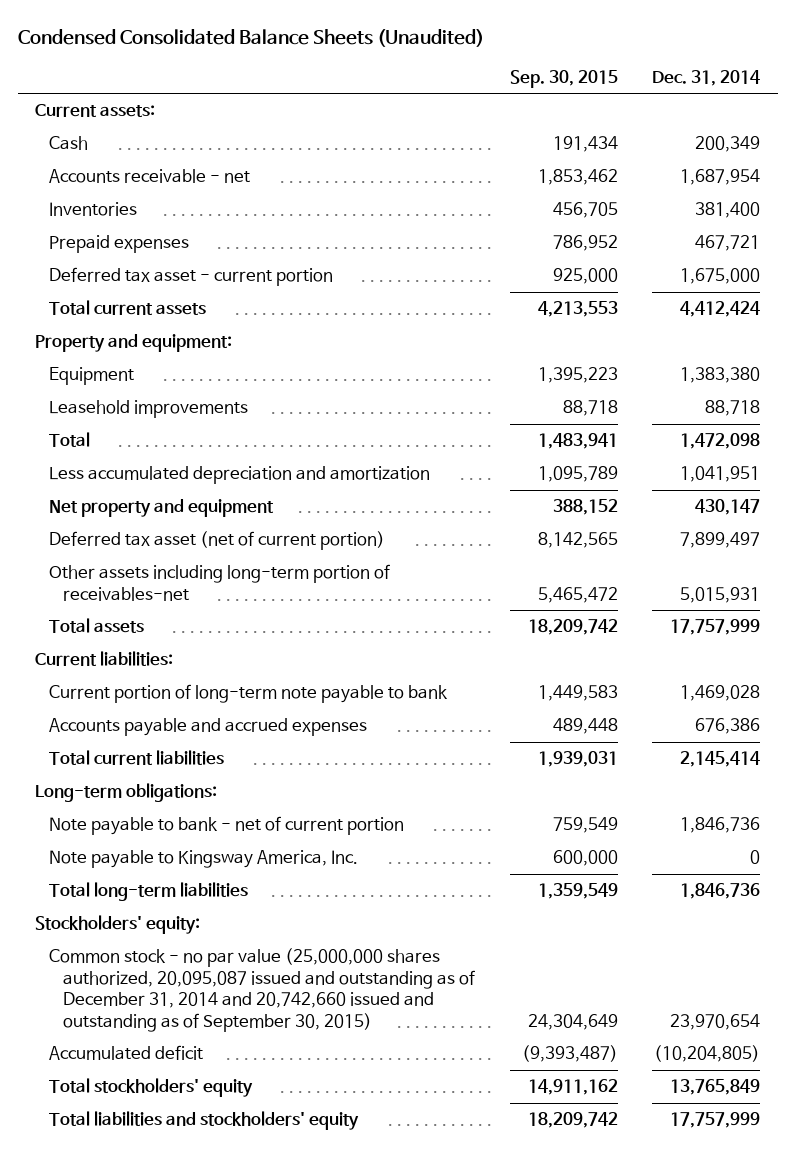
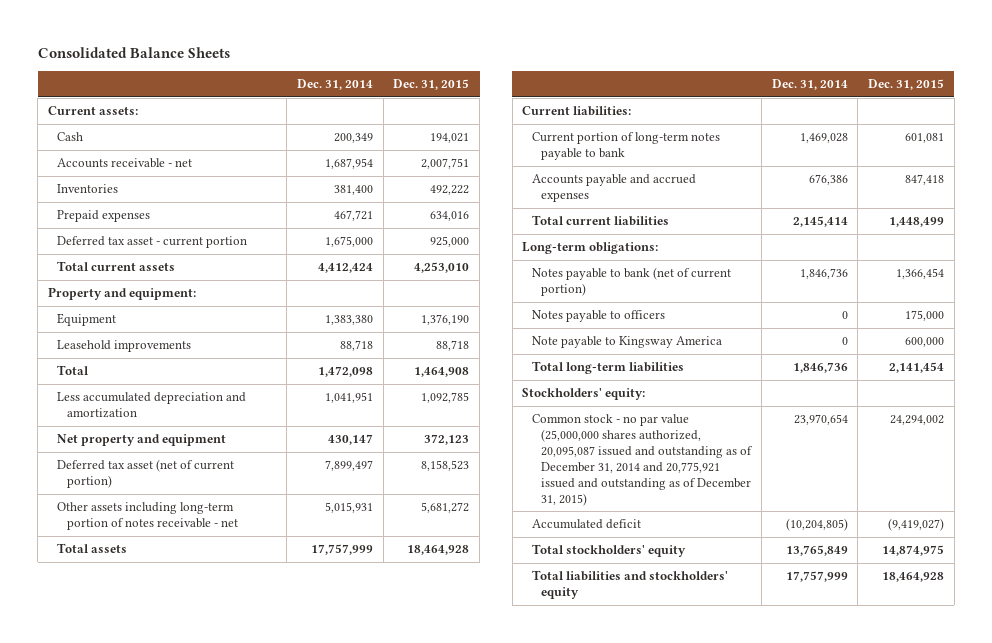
- Condensed Consolidated Balance Sheets (Unaudited)
+ Consolidated Balance Sheets
- | Sep. 30, 2015 | Dec. 31, 2014
+ | Dec. 31, 2014 | Dec. 31, 2015
- Other assets including long-term portion of receivables-net | 5,465,472 | 5,015,931
+ Other assets including long-term portion of notes receivable - net | 5,015,931 | 5,681,272
- Current portion of long-term note payable to bank | 1,449,583 | 1,469,028
+ Current portion of long-term notes payable to bank | 1,469,028 | 601,081
- Note payable to bank - net of current portion | 759,549 | 1,846,736
- Note payable to Kingsway America, Inc. | 600,000 | 0
+ Notes payable to bank (net of current portion) | 1,846,736 | 1,366,454
+ Notes payable to officers | 0 | 175,000
+ Note payable to Kingsway America | 0 | 600,000
- Common stock - no par value (25,000,000 shares authorized, 20,095,087 issued and outstanding as of December 31, 2014 and 20,742,660 issued and outstanding as of September 30, 2015) | 24,304,649 | 23,970,654
+ Common stock - no par value (25,000,000 shares authorized, 20,095,087 issued and outstanding as of December 31, 2014 and 20,775,921 issued and outstanding as of December 31, 2015) | 23,970,654 | 24,294,002

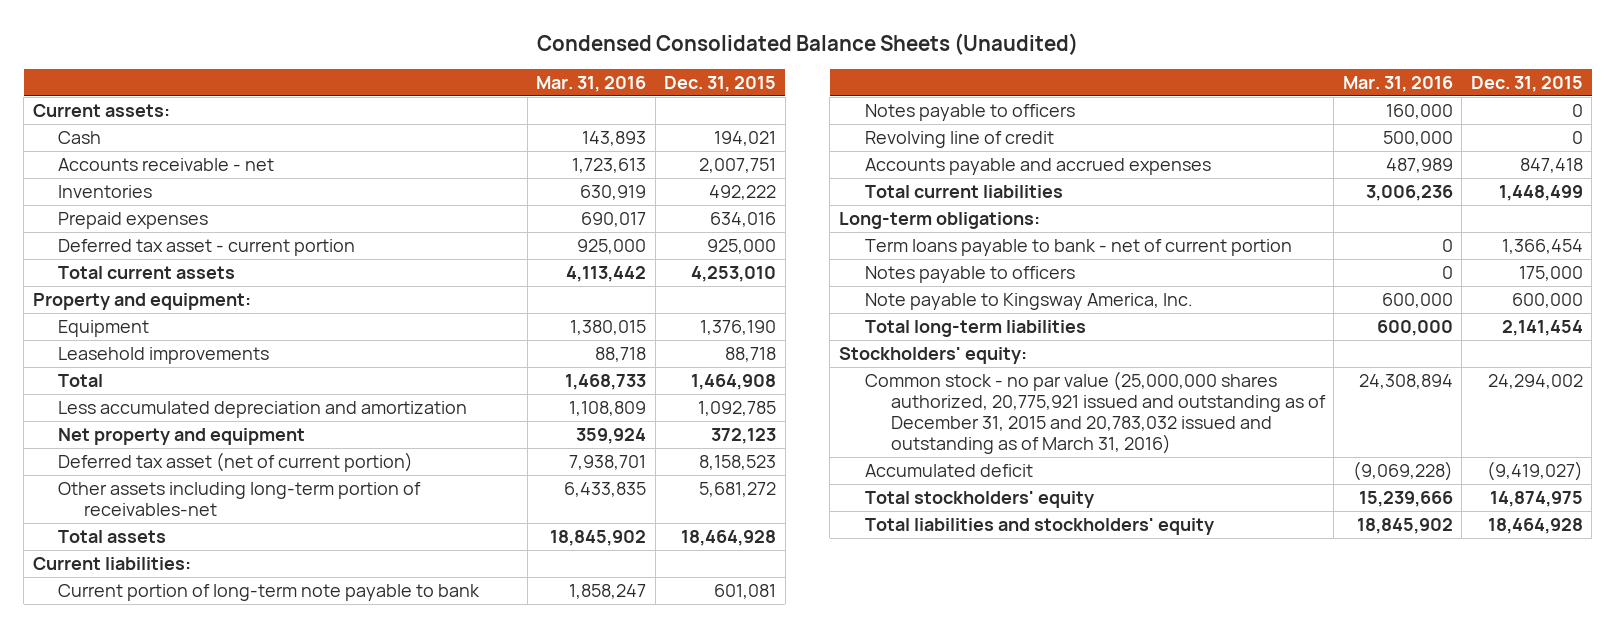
- Consolidated Balance Sheets
+ Condensed Consolidated Balance Sheets (Unaudited)
- | Dec. 31, 2014 | Dec. 31, 2015
+ | Mar. 31, 2016 | Dec. 31, 2015
- Other assets including long-term portion of notes receivable - net | 5,015,931 | 5,681,272
+ Other assets including long-term portion of receivables-net | 6,433,835 | 5,681,272
- Current portion of long-term notes payable to bank | 1,469,028 | 601,081
+ Current portion of long-term note payable to bank | 1,858,247 | 601,081
+ Notes payable to officers | 160,000 | 0
+ Revolving line of credit | 500,000 | 0
- Notes payable to bank (net of current portion) | 1,846,736 | 1,366,454
+ Term loans payable to bank - net of current portion | 0 | 1,366,454
- Note payable to Kingsway America | 0 | 600,000
+ Note payable to Kingsway America, Inc. | 600,000 | 600,000
- Common stock - no par value (25,000,000 shares authorized, 20,095,087 issued and outstanding as of December 31, 2014 and 20,775,921 issued and outstanding as of December 31, 2015) | 23,970,654 | 24,294,002
+ Common stock - no par value (25,000,000 shares authorized, 20,775,921 issued and outstanding as of December 31, 2015 and 20,783,032 issued and outstanding as of March 31, 2016) | 24,308,894 | 24,294,002

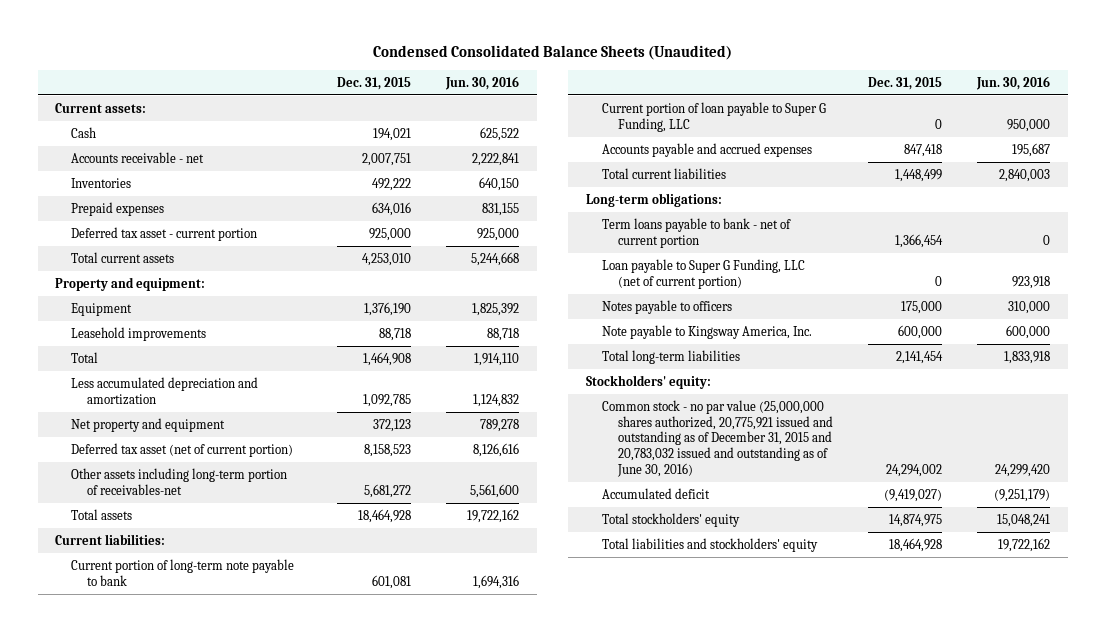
- | Mar. 31, 2016 | Dec. 31, 2015
+ | Dec. 31, 2015 | Jun. 30, 2016
- Notes payable to officers | 160,000 | 0
- Revolving line of credit | 500,000 | 0
+ Current portion of loan payable to Super G Funding, LLC | 0 | 950,000
+ Loan payable to Super G Funding, LLC (net of current portion) | 0 | 923,918
- Common stock - no par value (25,000,000 shares authorized, 20,775,921 issued and outstanding as of December 31, 2015 and 20,783,032 issued and outstanding as of March 31, 2016) | 24,308,894 | 24,294,002
+ Common stock - no par value (25,000,000 shares authorized, 20,775,921 issued and outstanding as of December 31, 2015 and 20,783,032 issued and outstanding as of June 30, 2016) | 24,294,002 | 24,299,420

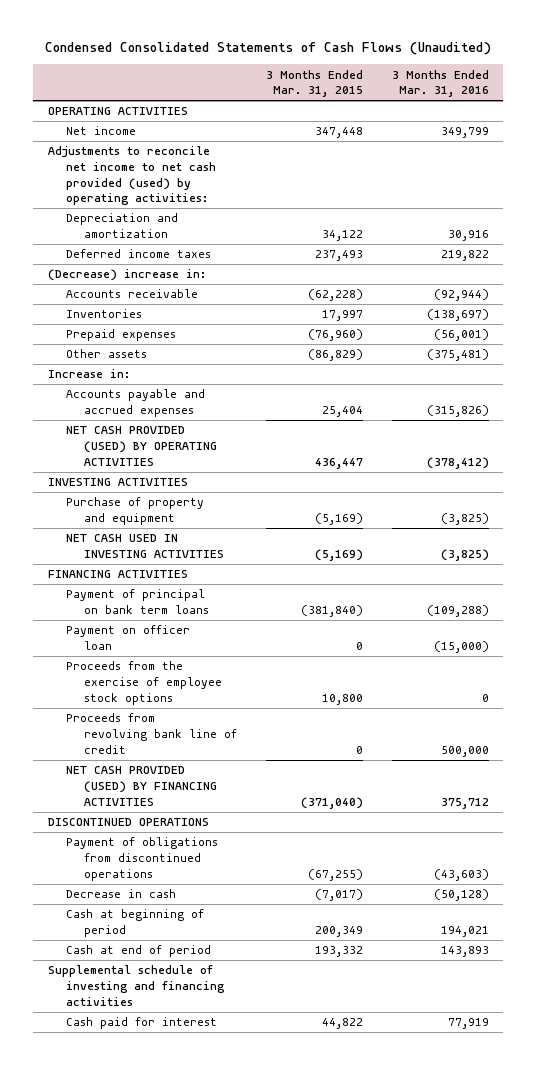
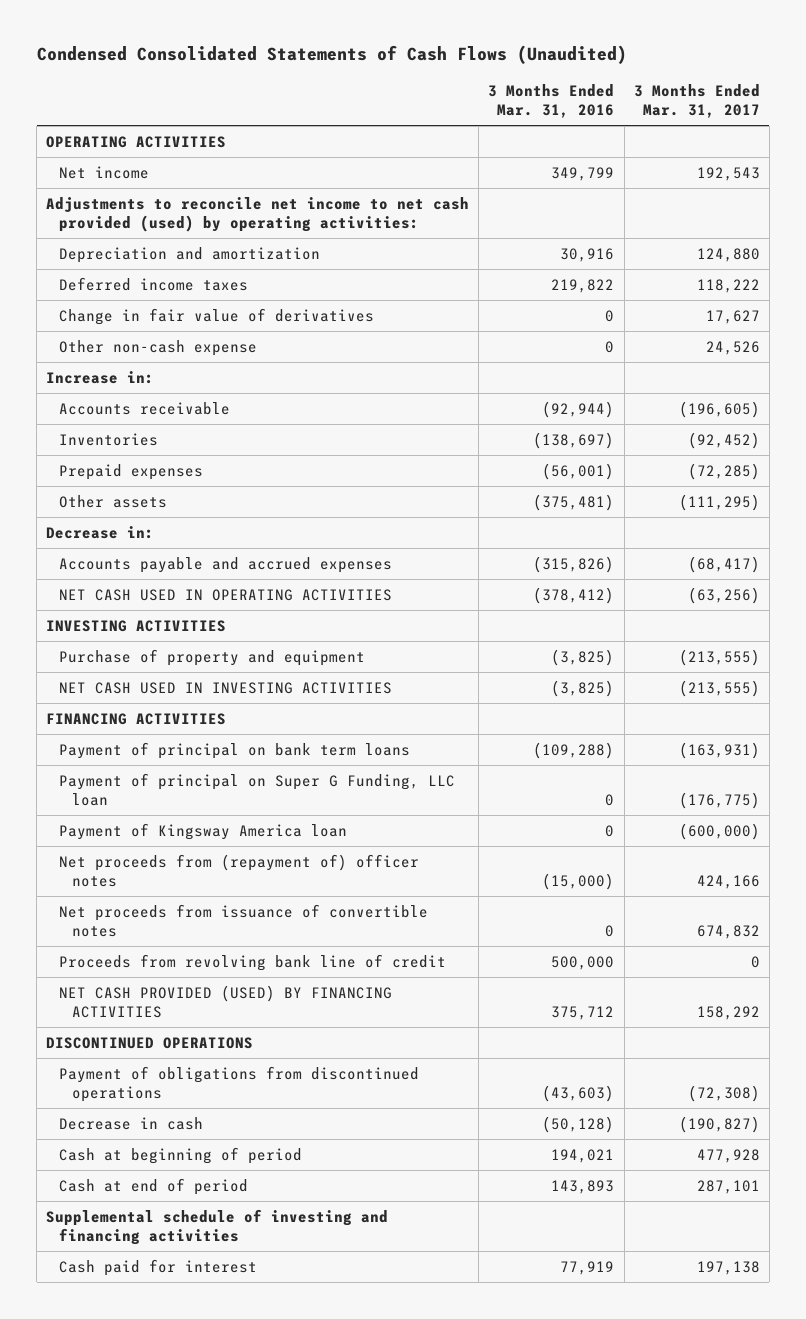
- | 3 Months Ended Mar. 31, 2015 | 3 Months Ended Mar. 31, 2016
+ | 3 Months Ended Mar. 31, 2016 | 3 Months Ended Mar. 31, 2017
- (Decrease) increase in:
+ Change in fair value of derivatives | 0 | 17,627
+ Other non-cash expense | 0 | 24,526
moved up: Increase in:
+ Decrease in:
- NET CASH PROVIDED (USED) BY OPERATING ACTIVITIES | 436,447 | (378,412)
+ NET CASH USED IN OPERATING ACTIVITIES | (378,412) | (63,256)
- Payment on officer loan | 0 | (15,000)
- Proceeds from the exercise of employee stock options | 10,800 | 0
+ Payment of principal on Super G Funding, LLC loan | 0 | (176,775)
+ Payment of Kingsway America loan | 0 | (600,000)
+ Net proceeds from (repayment of) officer notes | (15,000) | 424,166
+ Net proceeds from issuance of convertible notes | 0 | 674,832

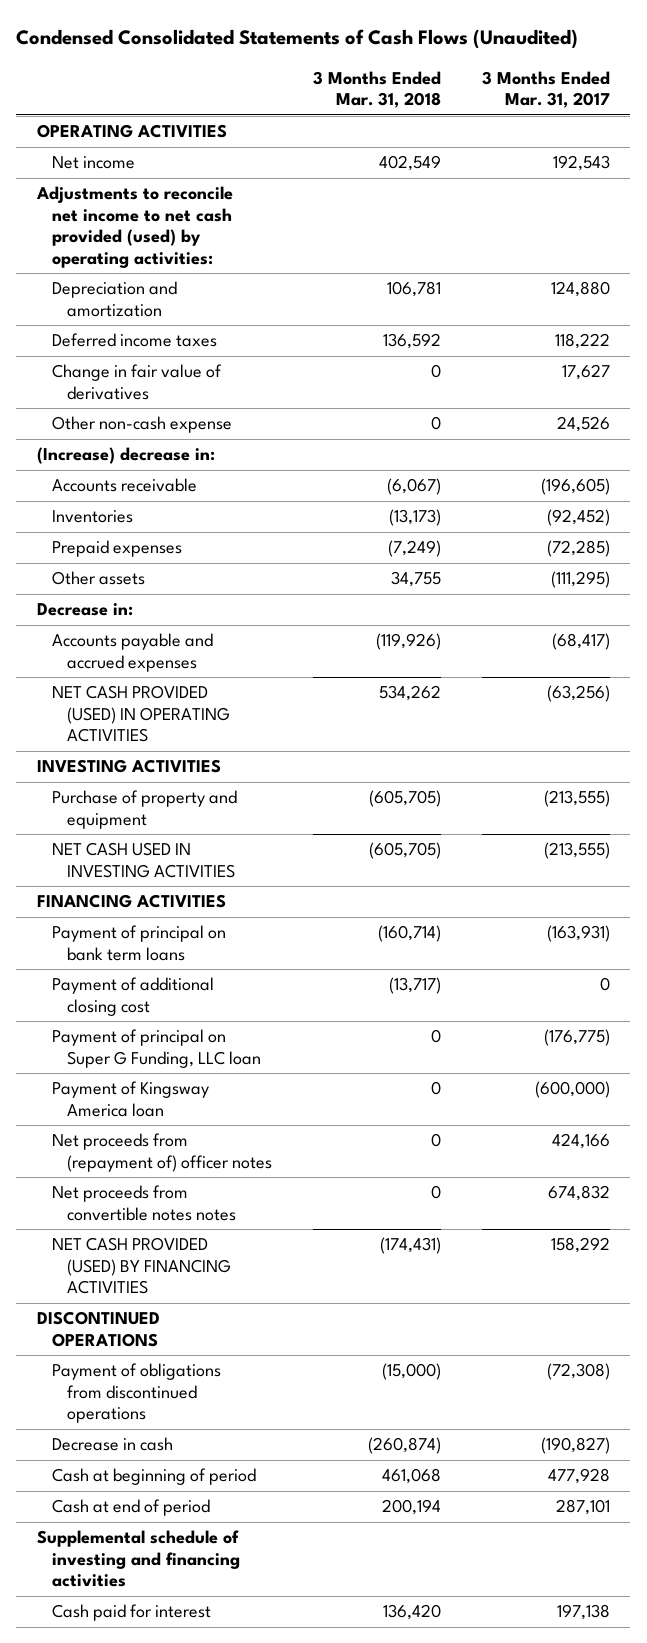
- | 3 Months Ended Mar. 31, 2016 | 3 Months Ended Mar. 31, 2017
+ | 3 Months Ended Mar. 31, 2018 | 3 Months Ended Mar. 31, 2017
- Increase in:
+ (Increase) decrease in:
- NET CASH USED IN OPERATING ACTIVITIES | (378,412) | (63,256)
+ NET CASH PROVIDED (USED) IN OPERATING ACTIVITIES | 534,262 | (63,256)
+ Payment of additional closing cost | (13,717) | 0
- Net proceeds from issuance of convertible notes | 0 | 674,832
- Proceeds from revolving bank line of credit | 500,000 | 0
+ Net proceeds from convertible notes notes | 0 | 674,832

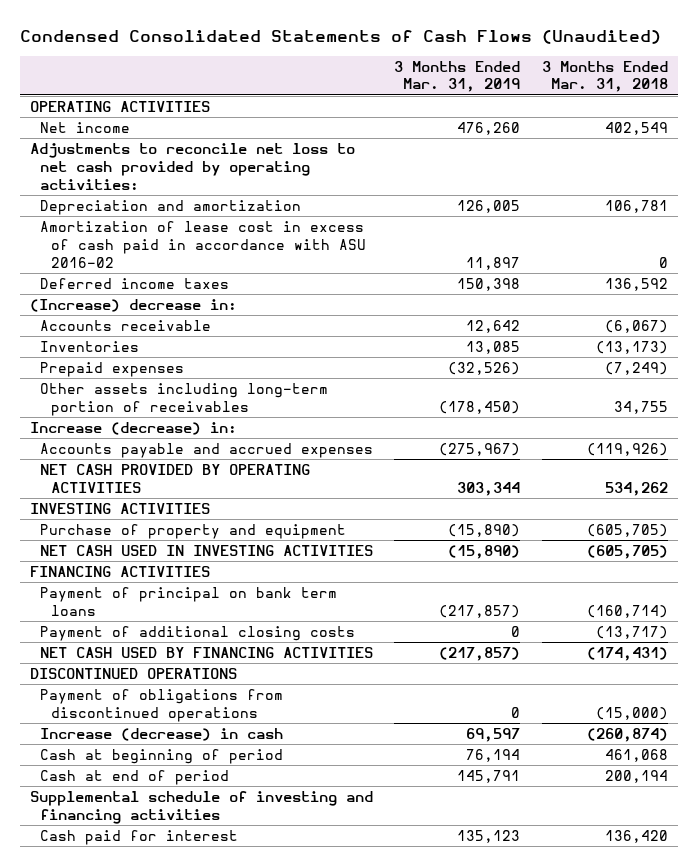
- | 3 Months Ended Mar. 31, 2018 | 3 Months Ended Mar. 31, 2017
+ | 3 Months Ended Mar. 31, 2019 | 3 Months Ended Mar. 31, 2018
- Adjustments to reconcile net income to net cash provided (used) by operating activities:
+ Adjustments to reconcile net loss to net cash provided by operating activities:
+ Amortization of lease cost in excess of cash paid in accordance with ASU 2016-02 | 11,897 | 0
- Change in fair value of derivatives | 0 | 17,627
- Other non-cash expense | 0 | 24,526
- Other assets | 34,755 | (111,295)
- Decrease in:
+ Other assets including long-term portion of receivables | (178,450) | 34,755
+ Increase (decrease) in:
- NET CASH PROVIDED (USED) IN OPERATING ACTIVITIES | 534,262 | (63,256)
+ NET CASH PROVIDED BY OPERATING ACTIVITIES | 303,344 | 534,262
- Payment of additional closing cost | (13,717) | 0
- Payment of principal on Super G Funding, LLC loan | 0 | (176,775)
- Payment of Kingsway America loan | 0 | (600,000)
- Net proceeds from (repayment of) officer notes | 0 | 424,166
- Net proceeds from convertible notes notes | 0 | 674,832
- NET CASH PROVIDED (USED) BY FINANCING ACTIVITIES | (174,431) | 158,292
+ Payment of additional closing costs | 0 | (13,717)
+ NET CASH USED BY FINANCING ACTIVITIES | (217,857) | (174,431)
- Decrease in cash | (260,874) | (190,827)
+ Increase (decrease) in cash | 69,597 | (260,874)

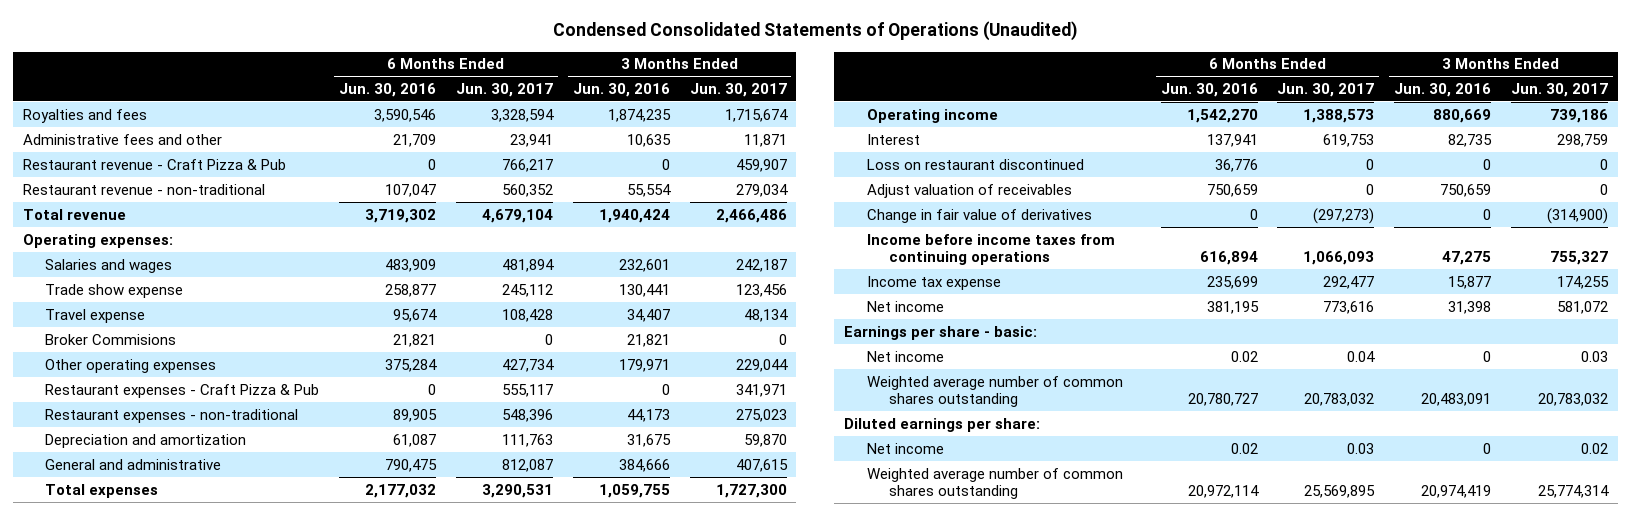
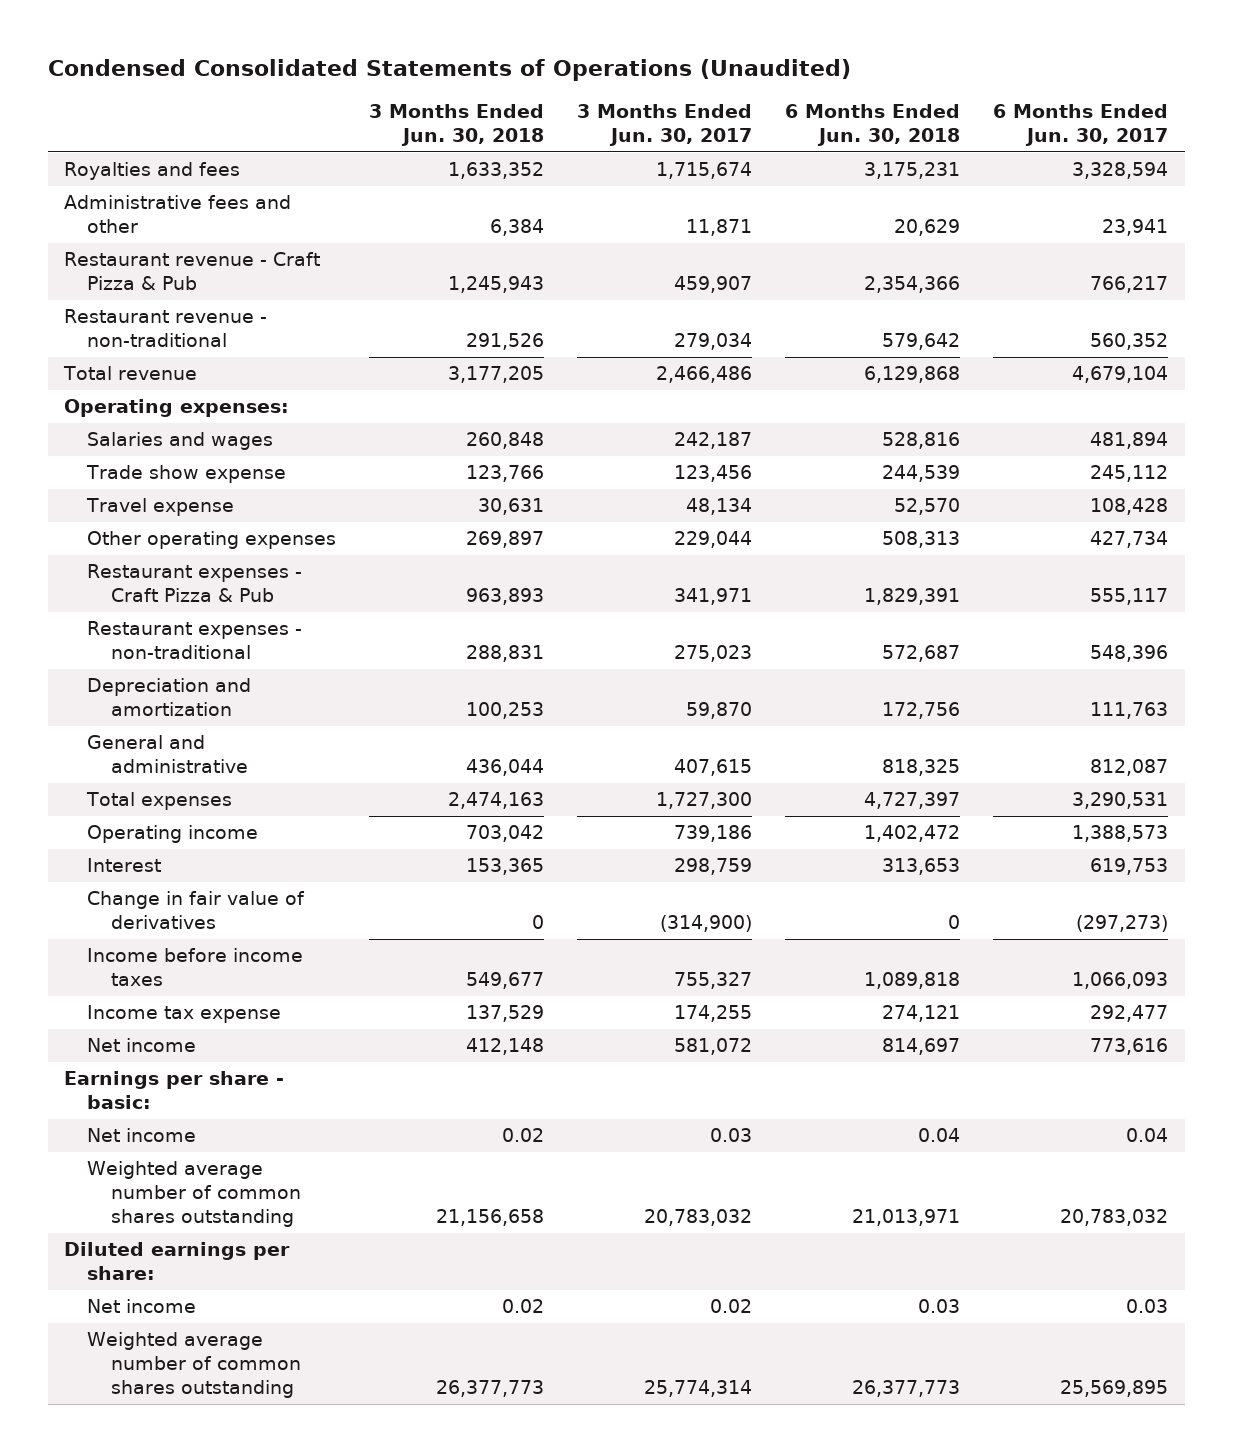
- | 6 Months Ended Jun. 30, 2016 | 6 Months Ended Jun. 30, 2017 | 3 Months Ended Jun. 30, 2016 | 3 Months Ended Jun. 30, 2017
+ | 3 Months Ended Jun. 30, 2018 | 3 Months Ended Jun. 30, 2017 | 6 Months Ended Jun. 30, 2018 | 6 Months Ended Jun. 30, 2017
- Broker Commisions | 21,821 | 0 | 21,821 | 0
- Loss on restaurant discontinued | 36,776 | 0 | 0 | 0
- Adjust valuation of receivables | 750,659 | 0 | 750,659 | 0
- Income before income taxes from continuing operations | 616,894 | 1,066,093 | 47,275 | 755,327
+ Income before income taxes | 549,677 | 755,327 | 1,089,818 | 1,066,093

